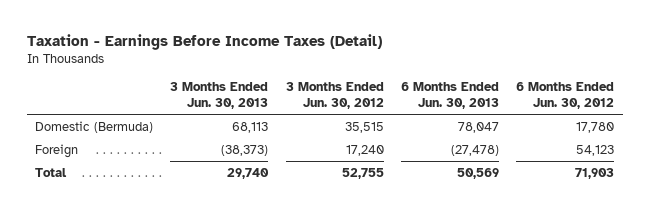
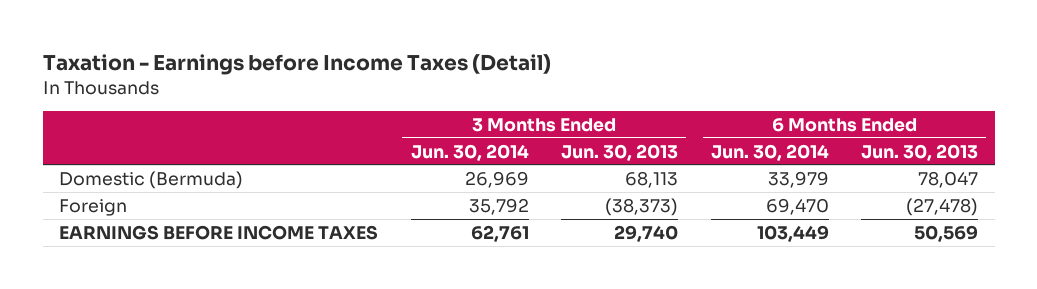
- Taxation - Earnings Before Income Taxes (Detail)
+ Taxation - Earnings before Income Taxes (Detail)
- | 3 Months Ended Jun. 30, 2013 | 3 Months Ended Jun. 30, 2012 | 6 Months Ended Jun. 30, 2013 | 6 Months Ended Jun. 30, 2012
+ | 3 Months Ended Jun. 30, 2014 | 3 Months Ended Jun. 30, 2013 | 6 Months Ended Jun. 30, 2014 | 6 Months Ended Jun. 30, 2013
- Total | 29,740 | 52,755 | 50,569 | 71,903
+ EARNINGS BEFORE INCOME TAXES | 62,761 | 29,740 | 103,449 | 50,569

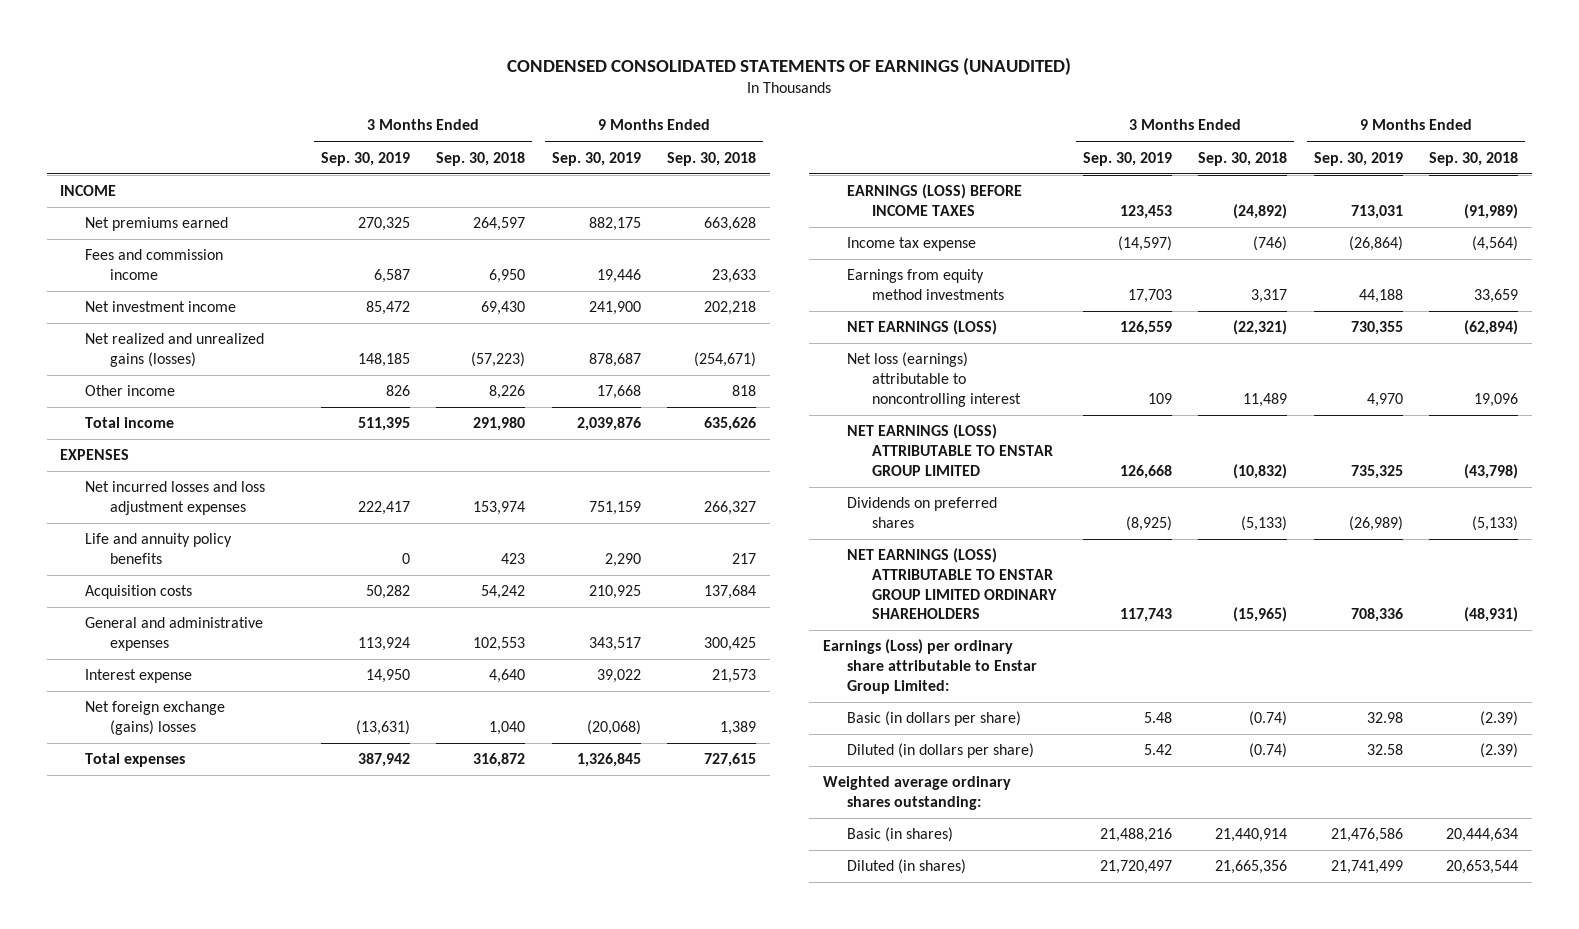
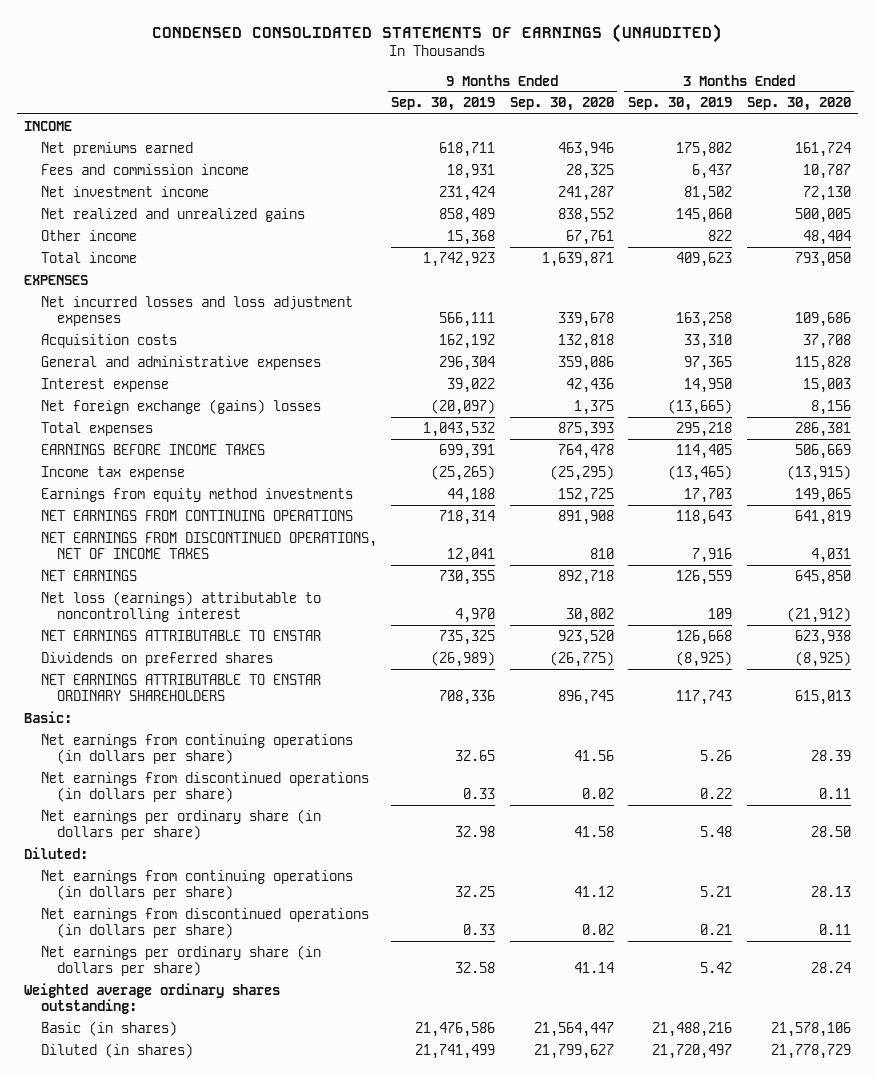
- | 3 Months Ended Sep. 30, 2019 | 3 Months Ended Sep. 30, 2018 | 9 Months Ended Sep. 30, 2019 | 9 Months Ended Sep. 30, 2018
+ | 9 Months Ended Sep. 30, 2019 | 9 Months Ended Sep. 30, 2020 | 3 Months Ended Sep. 30, 2019 | 3 Months Ended Sep. 30, 2020
- Net premiums earned | 270,325 | 264,597 | 882,175 | 663,628
- Fees and commission income | 6,587 | 6,950 | 19,446 | 23,633
- Net investment income | 85,472 | 69,430 | 241,900 | 202,218
- Net realized and unrealized gains (losses) | 148,185 | (57,223) | 878,687 | (254,671)
- Other income | 826 | 8,226 | 17,668 | 818
- Total income | 511,395 | 291,980 | 2,039,876 | 635,626
+ Net premiums earned | 618,711 | 463,946 | 175,802 | 161,724
+ Fees and commission income | 18,931 | 28,325 | 6,437 | 10,787
+ Net investment income | 231,424 | 241,287 | 81,502 | 72,130
+ Net realized and unrealized gains | 858,489 | 838,552 | 145,060 | 500,005
+ Other income | 15,368 | 67,761 | 822 | 48,404
+ Total income | 1,742,923 | 1,639,871 | 409,623 | 793,050
- Net incurred losses and loss adjustment expenses | 222,417 | 153,974 | 751,159 | 266,327
- Life and annuity policy benefits | 0 | 423 | 2,290 | 217
- Acquisition costs | 50,282 | 54,242 | 210,925 | 137,684
- General and administrative expenses | 113,924 | 102,553 | 343,517 | 300,425
+ Net incurred losses and loss adjustment expenses | 566,111 | 339,678 | 163,258 | 109,686
+ Acquisition costs | 162,192 | 132,818 | 33,310 | 37,708
+ General and administrative expenses | 296,304 | 359,086 | 97,365 | 115,828
- Net foreign exchange (gains) losses | (13,631) | 1,040 | (20,068) | 1,389
- Total expenses | 387,942 | 316,872 | 1,326,845 | 727,615
- EARNINGS (LOSS) BEFORE INCOME TAXES | 123,453 | (24,892) | 713,031 | (91,989)
- Income tax expense | (14,597) | (746) | (26,864) | (4,564)
+ Net foreign exchange (gains) losses | (20,097) | 1,375 | (13,665) | 8,156
+ Total expenses | 1,043,532 | 875,393 | 295,218 | 286,381
+ EARNINGS BEFORE INCOME TAXES | 699,391 | 764,478 | 114,405 | 506,669
+ Income tax expense | (25,265) | (25,295) | (13,465) | (13,915)
- NET EARNINGS (LOSS) | 126,559 | (22,321) | 730,355 | (62,894)
+ NET EARNINGS FROM CONTINUING OPERATIONS | 718,314 | 891,908 | 118,643 | 641,819
+ NET EARNINGS FROM DISCONTINUED OPERATIONS, NET OF INCOME TAXES | 12,041 | 810 | 7,916 | 4,031
+ NET EARNINGS | 730,355 | 892,718 | 126,559 | 645,850
- NET EARNINGS (LOSS) ATTRIBUTABLE TO ENSTAR GROUP LIMITED | 126,668 | (10,832) | 735,325 | (43,798)
+ NET EARNINGS ATTRIBUTABLE TO ENSTAR | 735,325 | 923,520 | 126,668 | 623,938
- NET EARNINGS (LOSS) ATTRIBUTABLE TO ENSTAR GROUP LIMITED ORDINARY SHAREHOLDERS | 117,743 | (15,965) | 708,336 | (48,931)
- Earnings (Loss) per ordinary share attributable to Enstar Group Limited:
- Basic (in dollars per share) | 5.48 | (0.74) | 32.98 | (2.39)
- Diluted (in dollars per share) | 5.42 | (0.74) | 32.58 | (2.39)
+ NET EARNINGS ATTRIBUTABLE TO ENSTAR ORDINARY SHAREHOLDERS | 708,336 | 896,745 | 117,743 | 615,013
+ Basic:
+ Net earnings from continuing operations (in dollars per share) | 32.65 | 41.56 | 5.26 | 28.39
+ Net earnings from discontinued operations (in dollars per share) | 0.33 | 0.02 | 0.22 | 0.11
+ Net earnings per ordinary share (in dollars per share) | 32.98 | 41.58 | 5.48 | 28.50
+ Diluted:
+ Net earnings from continuing operations (in dollars per share) | 32.25 | 41.12 | 5.21 | 28.13
+ Net earnings from discontinued operations (in dollars per share) | 0.33 | 0.02 | 0.21 | 0.11
+ Net earnings per ordinary share (in dollars per share) | 32.58 | 41.14 | 5.42 | 28.24

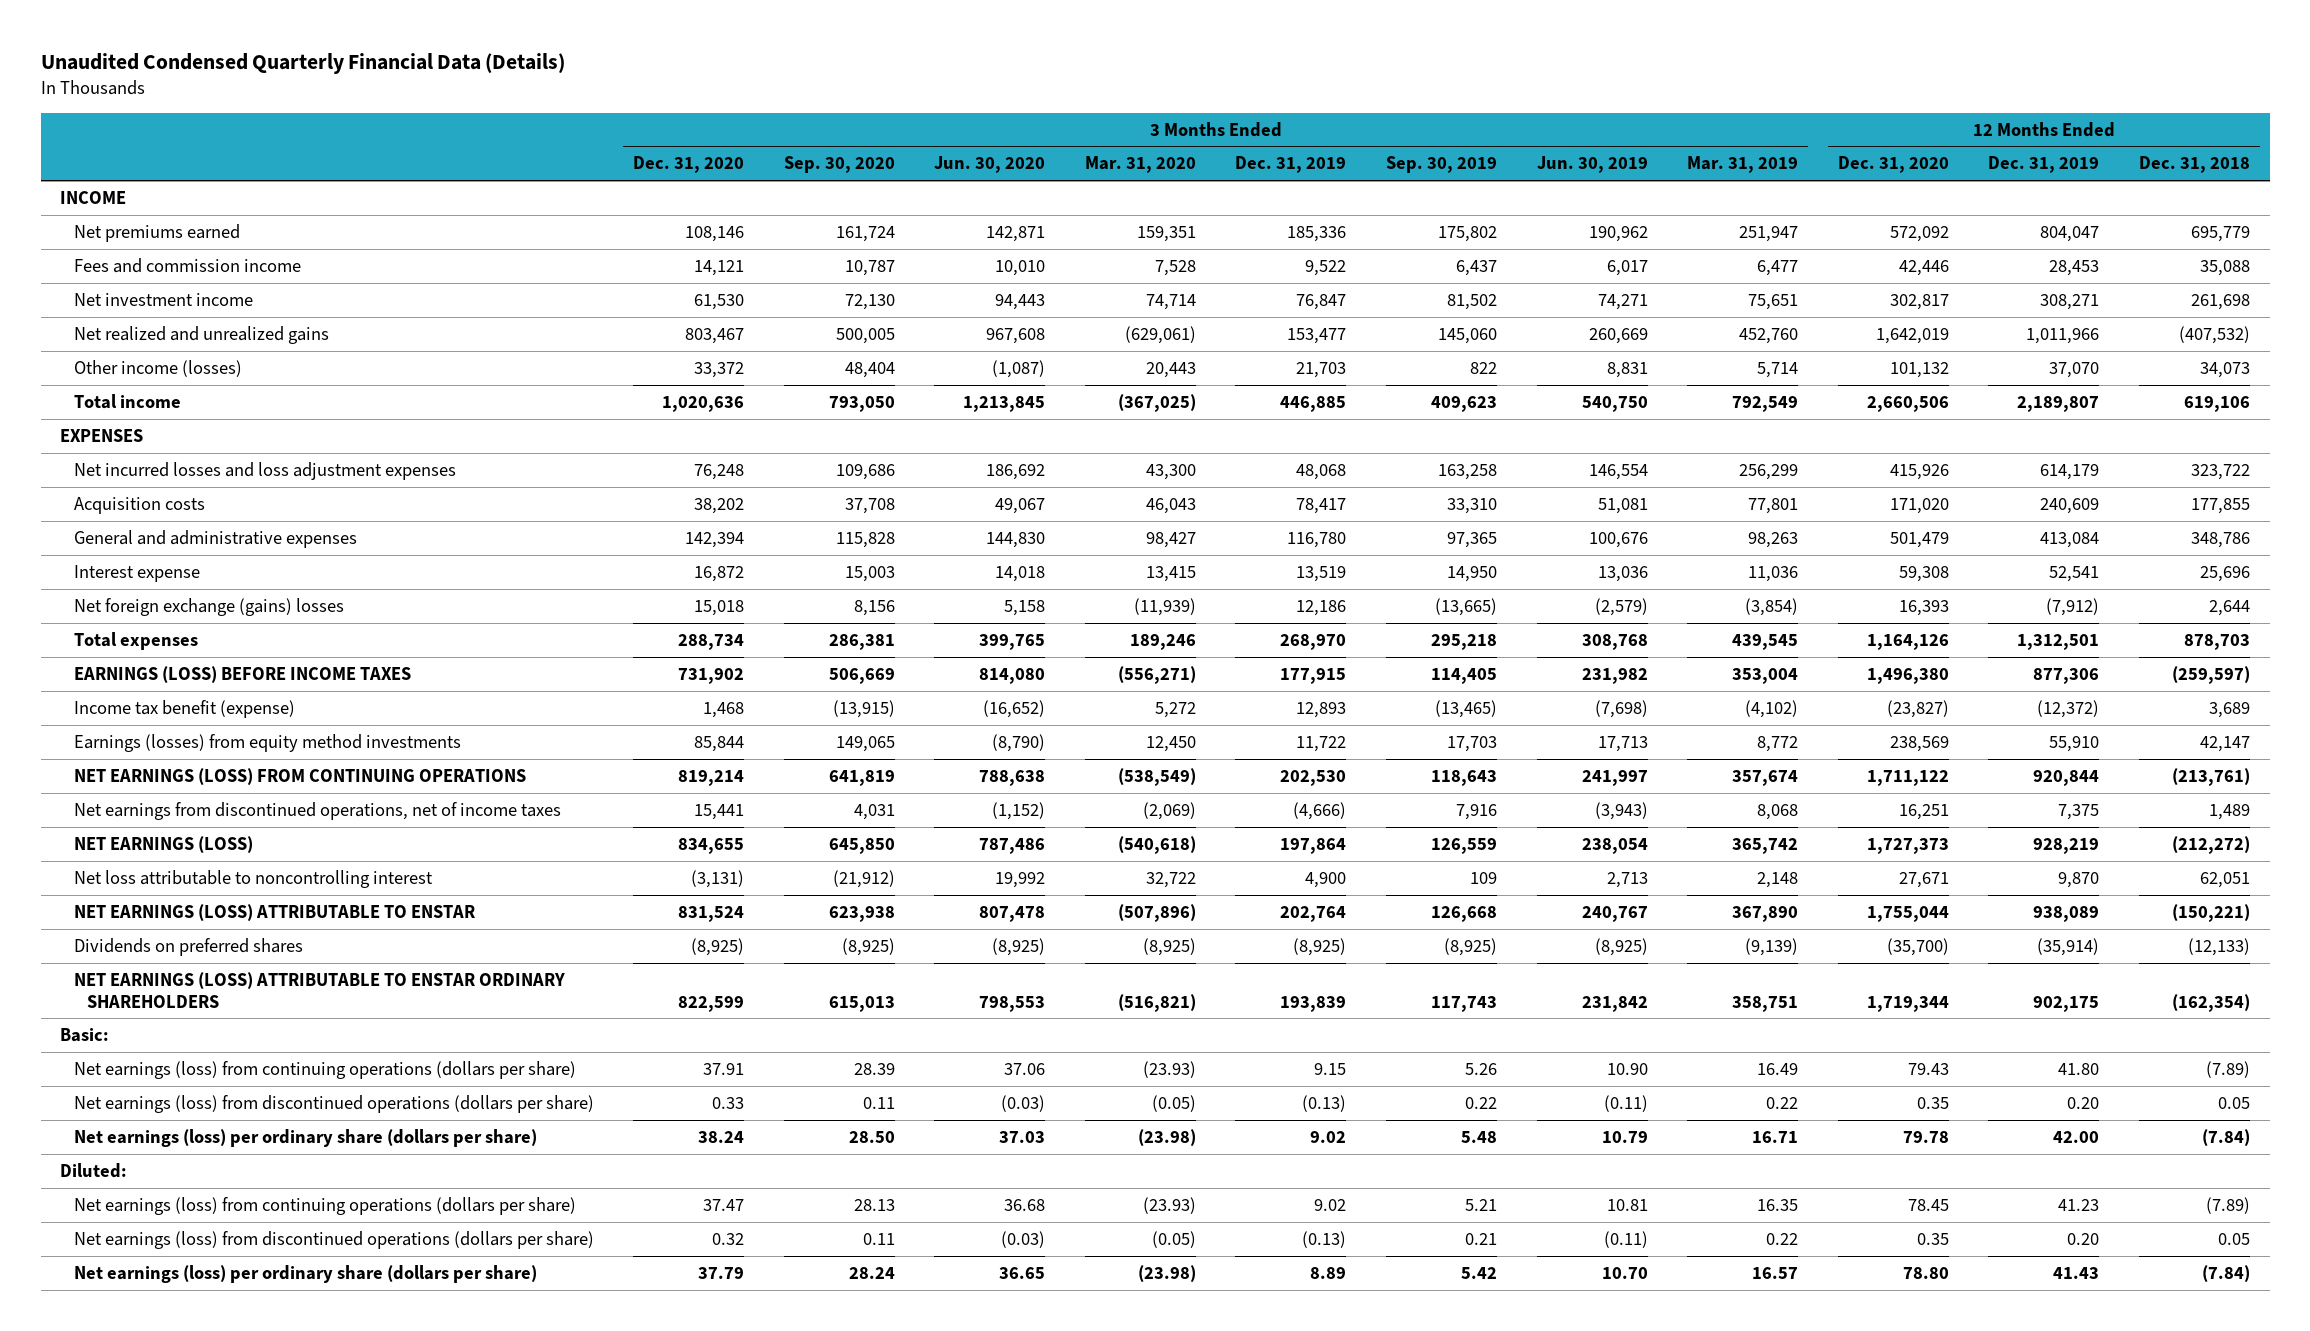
- CONDENSED CONSOLIDATED STATEMENTS OF EARNINGS (UNAUDITED)
+ Unaudited Condensed Quarterly Financial Data (Details)
- | 9 Months Ended Sep. 30, 2019 | 9 Months Ended Sep. 30, 2020 | 3 Months Ended Sep. 30, 2019 | 3 Months Ended Sep. 30, 2020
+ | 3 Months Ended Dec. 31, 2020 | 3 Months Ended Sep. 30, 2020 | 3 Months Ended Jun. 30, 2020 | 3 Months Ended Mar. 31, 2020 | 3 Months Ended Dec. 31, 2019 | 3 Months Ended Sep. 30, 2019 | 3 Months Ended Jun. 30, 2019 | 3 Months Ended Mar. 31, 2019 | 12 Months Ended Dec. 31, 2020 | 12 Months Ended Dec. 31, 2019 | 12 Months Ended Dec. 31, 2018
- Other income | 15,368 | 67,761 | 822 | 48,404
+ Other income (losses) | 33,372 | 48,404 | (1,087) | 20,443 | 21,703 | 822 | 8,831 | 5,714 | 101,132 | 37,070 | 34,073
- EARNINGS BEFORE INCOME TAXES | 699,391 | 764,478 | 114,405 | 506,669
- Income tax expense | (25,265) | (25,295) | (13,465) | (13,915)
- Earnings from equity method investments | 44,188 | 152,725 | 17,703 | 149,065
- NET EARNINGS FROM CONTINUING OPERATIONS | 718,314 | 891,908 | 118,643 | 641,819
- NET EARNINGS FROM DISCONTINUED OPERATIONS, NET OF INCOME TAXES | 12,041 | 810 | 7,916 | 4,031
- NET EARNINGS | 730,355 | 892,718 | 126,559 | 645,850
- Net loss (earnings) attributable to noncontrolling interest | 4,970 | 30,802 | 109 | (21,912)
- NET EARNINGS ATTRIBUTABLE TO ENSTAR | 735,325 | 923,520 | 126,668 | 623,938
+ EARNINGS (LOSS) BEFORE INCOME TAXES | 731,902 | 506,669 | 814,080 | (556,271) | 177,915 | 114,405 | 231,982 | 353,004 | 1,496,380 | 877,306 | (259,597)
+ Income tax benefit (expense) | 1,468 | (13,915) | (16,652) | 5,272 | 12,893 | (13,465) | (7,698) | (4,102) | (23,827) | (12,372) | 3,689
+ Earnings (losses) from equity method investments | 85,844 | 149,065 | (8,790) | 12,450 | 11,722 | 17,703 | 17,713 | 8,772 | 238,569 | 55,910 | 42,147
+ NET EARNINGS (LOSS) FROM CONTINUING OPERATIONS | 819,214 | 641,819 | 788,638 | (538,549) | 202,530 | 118,643 | 241,997 | 357,674 | 1,711,122 | 920,844 | (213,761)
+ Net earnings from discontinued operations, net of income taxes | 15,441 | 4,031 | (1,152) | (2,069) | (4,666) | 7,916 | (3,943) | 8,068 | 16,251 | 7,375 | 1,489
+ NET EARNINGS (LOSS) | 834,655 | 645,850 | 787,486 | (540,618) | 197,864 | 126,559 | 238,054 | 365,742 | 1,727,373 | 928,219 | (212,272)
+ Net loss attributable to noncontrolling interest | (3,131) | (21,912) | 19,992 | 32,722 | 4,900 | 109 | 2,713 | 2,148 | 27,671 | 9,870 | 62,051
+ NET EARNINGS (LOSS) ATTRIBUTABLE TO ENSTAR | 831,524 | 623,938 | 807,478 | (507,896) | 202,764 | 126,668 | 240,767 | 367,890 | 1,755,044 | 938,089 | (150,221)
- NET EARNINGS ATTRIBUTABLE TO ENSTAR ORDINARY SHAREHOLDERS | 708,336 | 896,745 | 117,743 | 615,013
+ NET EARNINGS (LOSS) ATTRIBUTABLE TO ENSTAR ORDINARY SHAREHOLDERS | 822,599 | 615,013 | 798,553 | (516,821) | 193,839 | 117,743 | 231,842 | 358,751 | 1,719,344 | 902,175 | (162,354)
- Net earnings from continuing operations (in dollars per share) | 32.65 | 41.56 | 5.26 | 28.39
- Net earnings from discontinued operations (in dollars per share) | 0.33 | 0.02 | 0.22 | 0.11
- Net earnings per ordinary share (in dollars per share) | 32.98 | 41.58 | 5.48 | 28.50
+ Net earnings (loss) from continuing operations (dollars per share) | 37.91 | 28.39 | 37.06 | (23.93) | 9.15 | 5.26 | 10.90 | 16.49 | 79.43 | 41.80 | (7.89)
+ Net earnings (loss) from discontinued operations (dollars per share) | 0.33 | 0.11 | (0.03) | (0.05) | (0.13) | 0.22 | (0.11) | 0.22 | 0.35 | 0.20 | 0.05
+ Net earnings (loss) per ordinary share (dollars per share) | 38.24 | 28.50 | 37.03 | (23.98) | 9.02 | 5.48 | 10.79 | 16.71 | 79.78 | 42.00 | (7.84)
- Net earnings from continuing operations (in dollars per share) | 32.25 | 41.12 | 5.21 | 28.13
- Net earnings from discontinued operations (in dollars per share) | 0.33 | 0.02 | 0.21 | 0.11
- Net earnings per ordinary share (in dollars per share) | 32.58 | 41.14 | 5.42 | 28.24
- Weighted average ordinary shares outstanding:
- Basic (in shares) | 21,476,586 | 21,564,447 | 21,488,216 | 21,578,106
- Diluted (in shares) | 21,741,499 | 21,799,627 | 21,720,497 | 21,778,729
+ Net earnings (loss) from continuing operations (dollars per share) | 37.47 | 28.13 | 36.68 | (23.93) | 9.02 | 5.21 | 10.81 | 16.35 | 78.45 | 41.23 | (7.89)
+ Net earnings (loss) from discontinued operations (dollars per share) | 0.32 | 0.11 | (0.03) | (0.05) | (0.13) | 0.21 | (0.11) | 0.22 | 0.35 | 0.20 | 0.05
+ Net earnings (loss) per ordinary share (dollars per share) | 37.79 | 28.24 | 36.65 | (23.98) | 8.89 | 5.42 | 10.70 | 16.57 | 78.80 | 41.43 | (7.84)

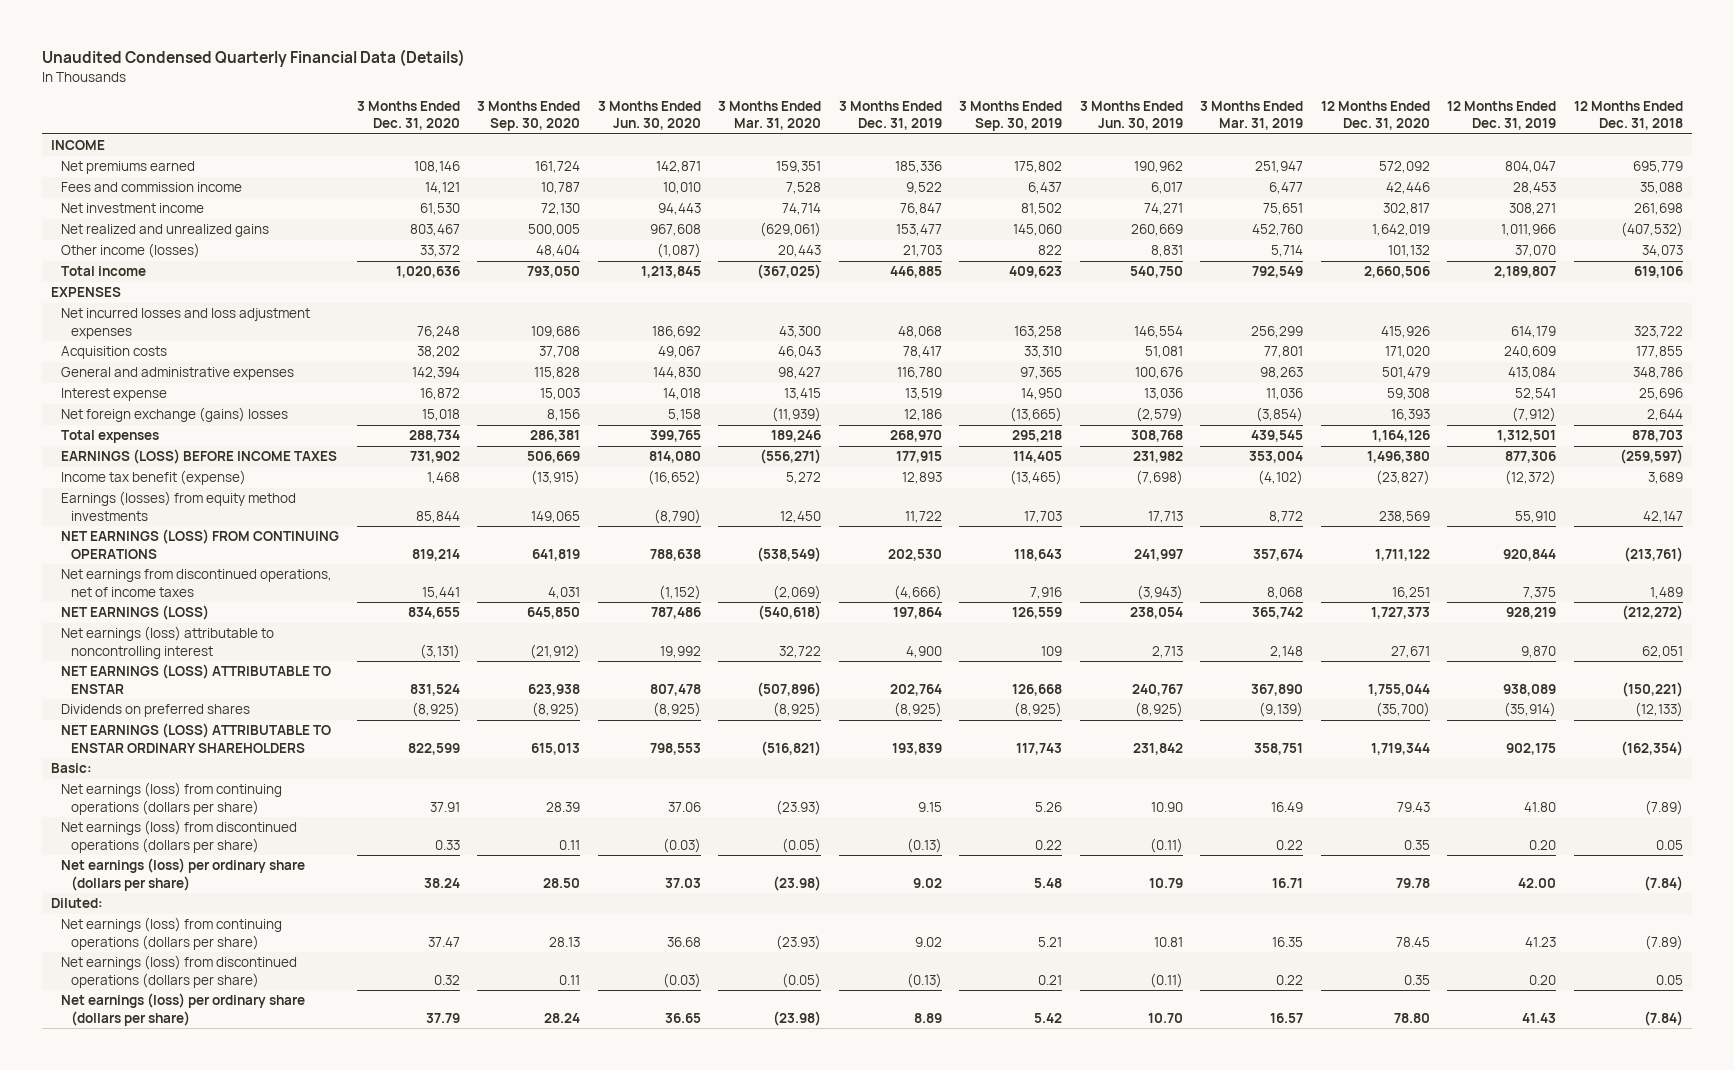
- Net loss attributable to noncontrolling interest | (3,131) | (21,912) | 19,992 | 32,722 | 4,900 | 109 | 2,713 | 2,148 | 27,671 | 9,870 | 62,051
+ Net earnings (loss) attributable to noncontrolling interest | (3,131) | (21,912) | 19,992 | 32,722 | 4,900 | 109 | 2,713 | 2,148 | 27,671 | 9,870 | 62,051

